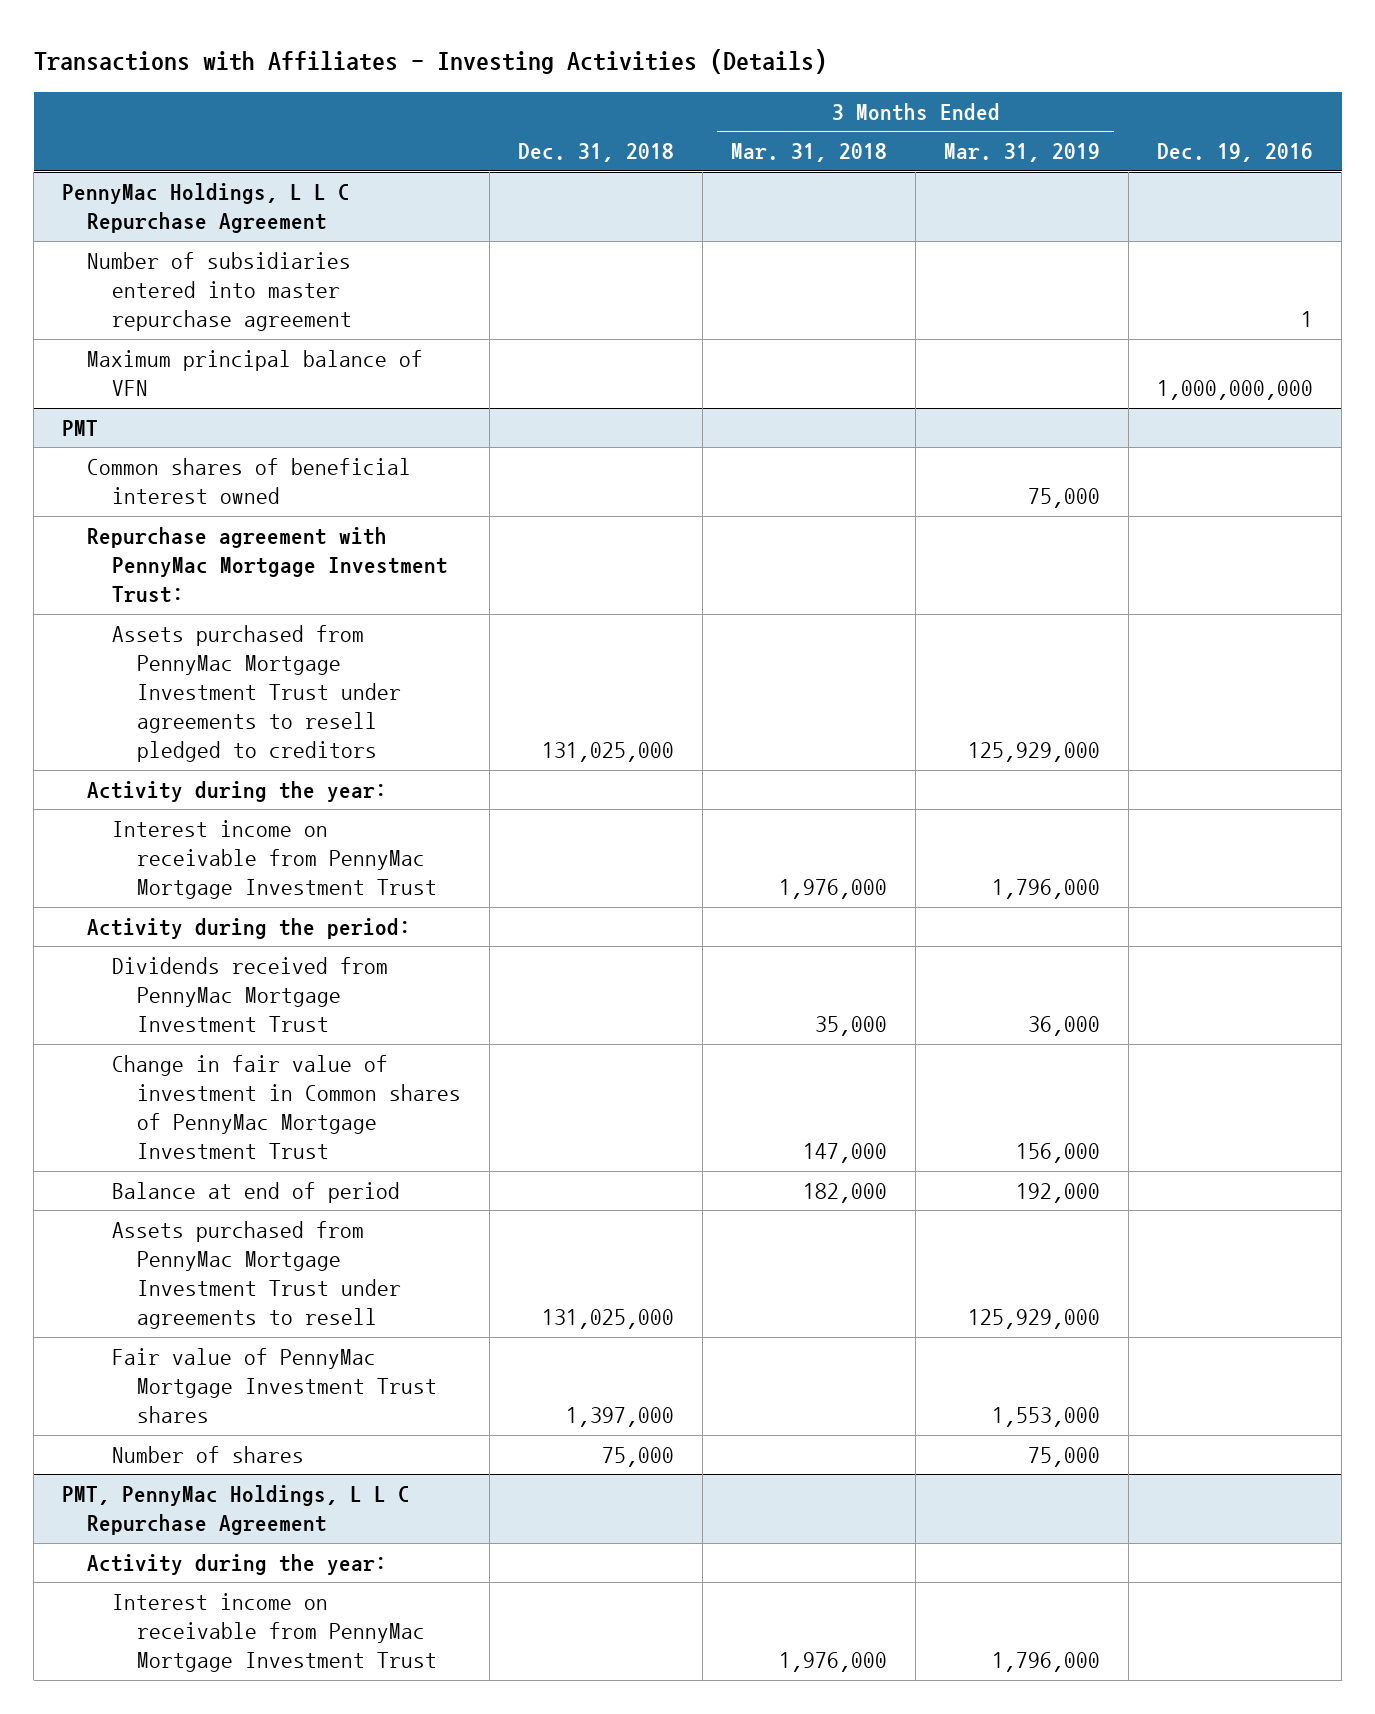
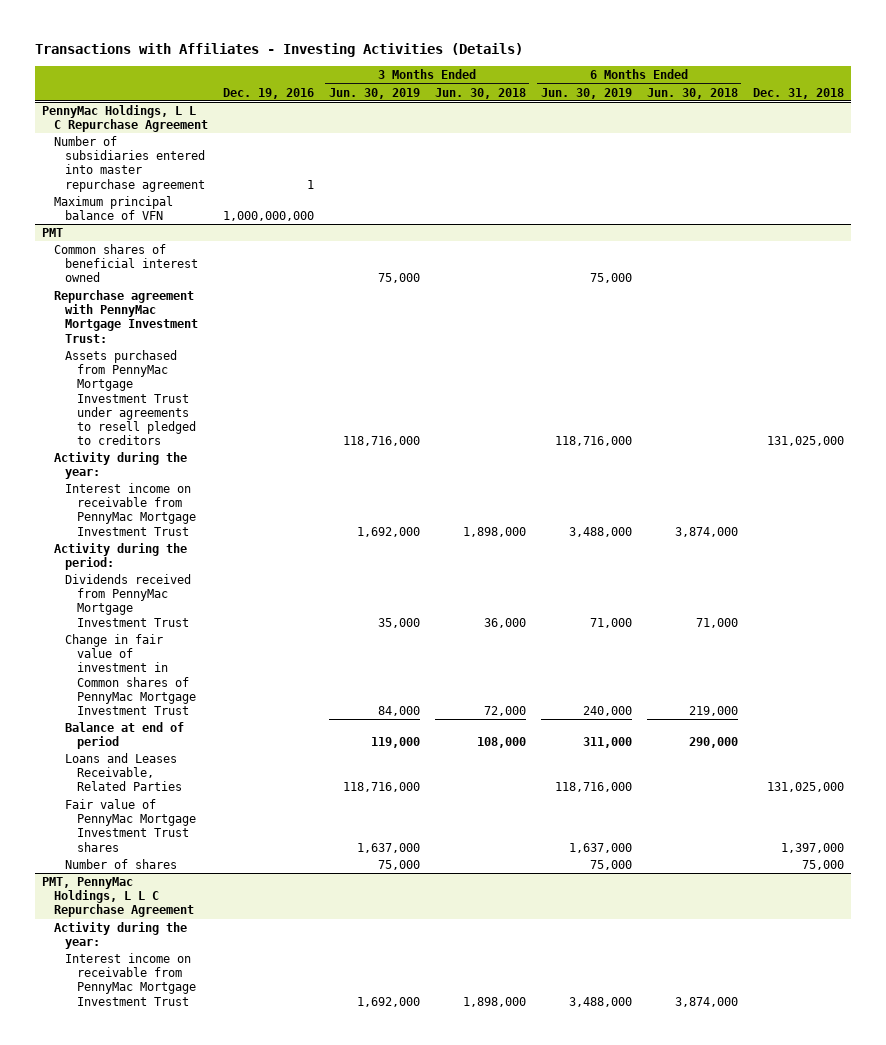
- | Dec. 31, 2018 | 3 Months Ended Mar. 31, 2018 | 3 Months Ended Mar. 31, 2019 | Dec. 19, 2016
+ | Dec. 19, 2016 | 3 Months Ended Jun. 30, 2019 | 3 Months Ended Jun. 30, 2018 | 6 Months Ended Jun. 30, 2019 | 6 Months Ended Jun. 30, 2018 | Dec. 31, 2018
@ PMT
- Assets purchased from PennyMac Mortgage Investment Trust under agreements to resell | 131,025,000 | | 125,929,000 |
+ Loans and Leases Receivable, Related Parties | | 118,716,000 | | 118,716,000 | | 131,025,000

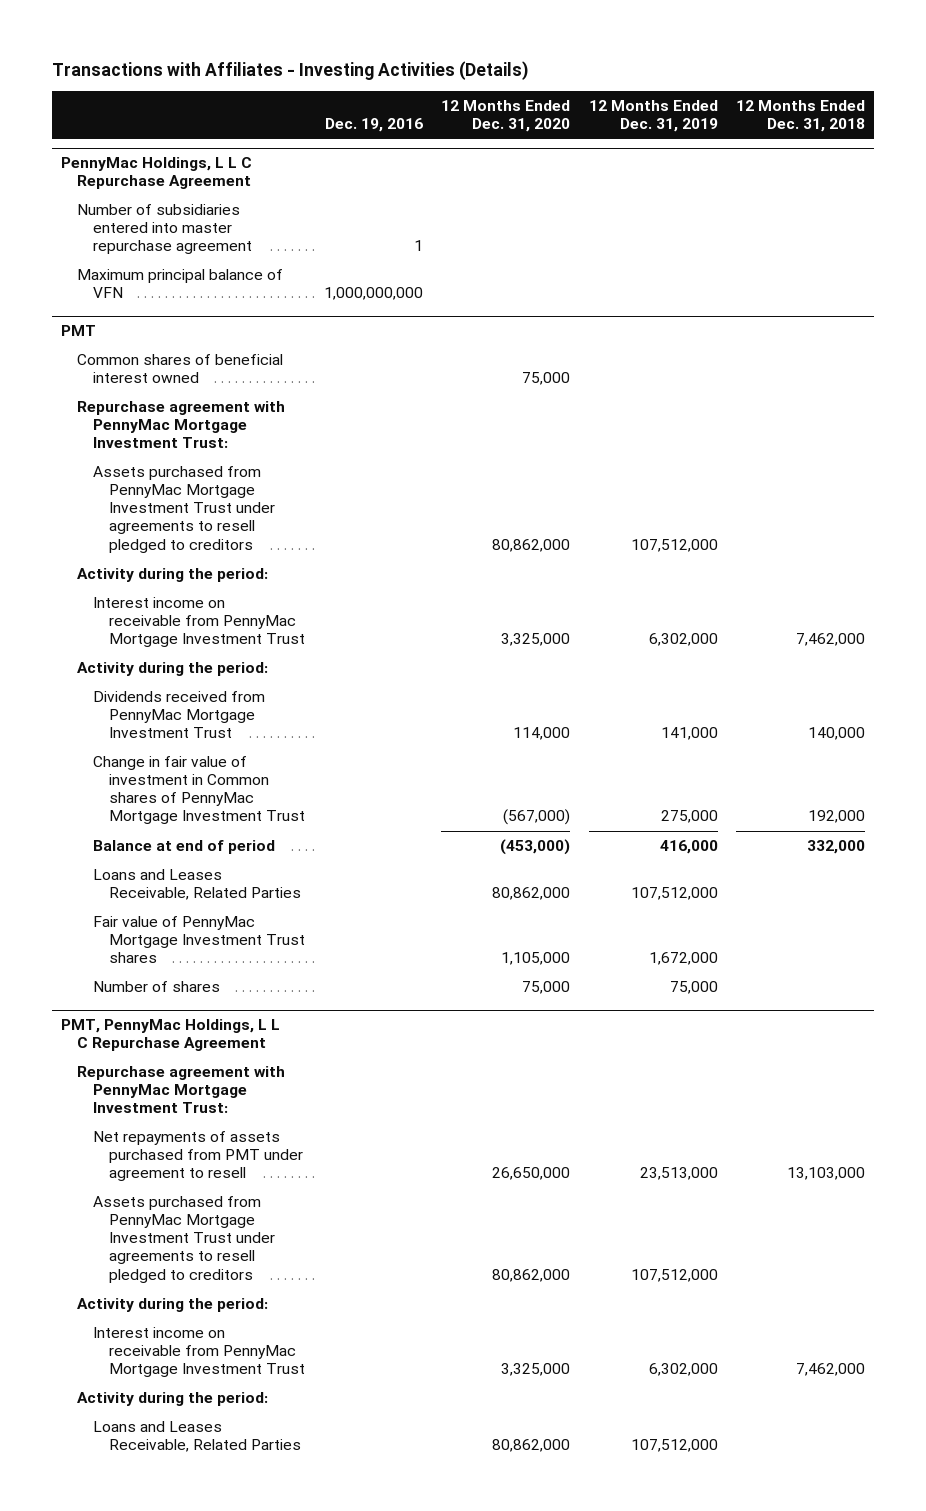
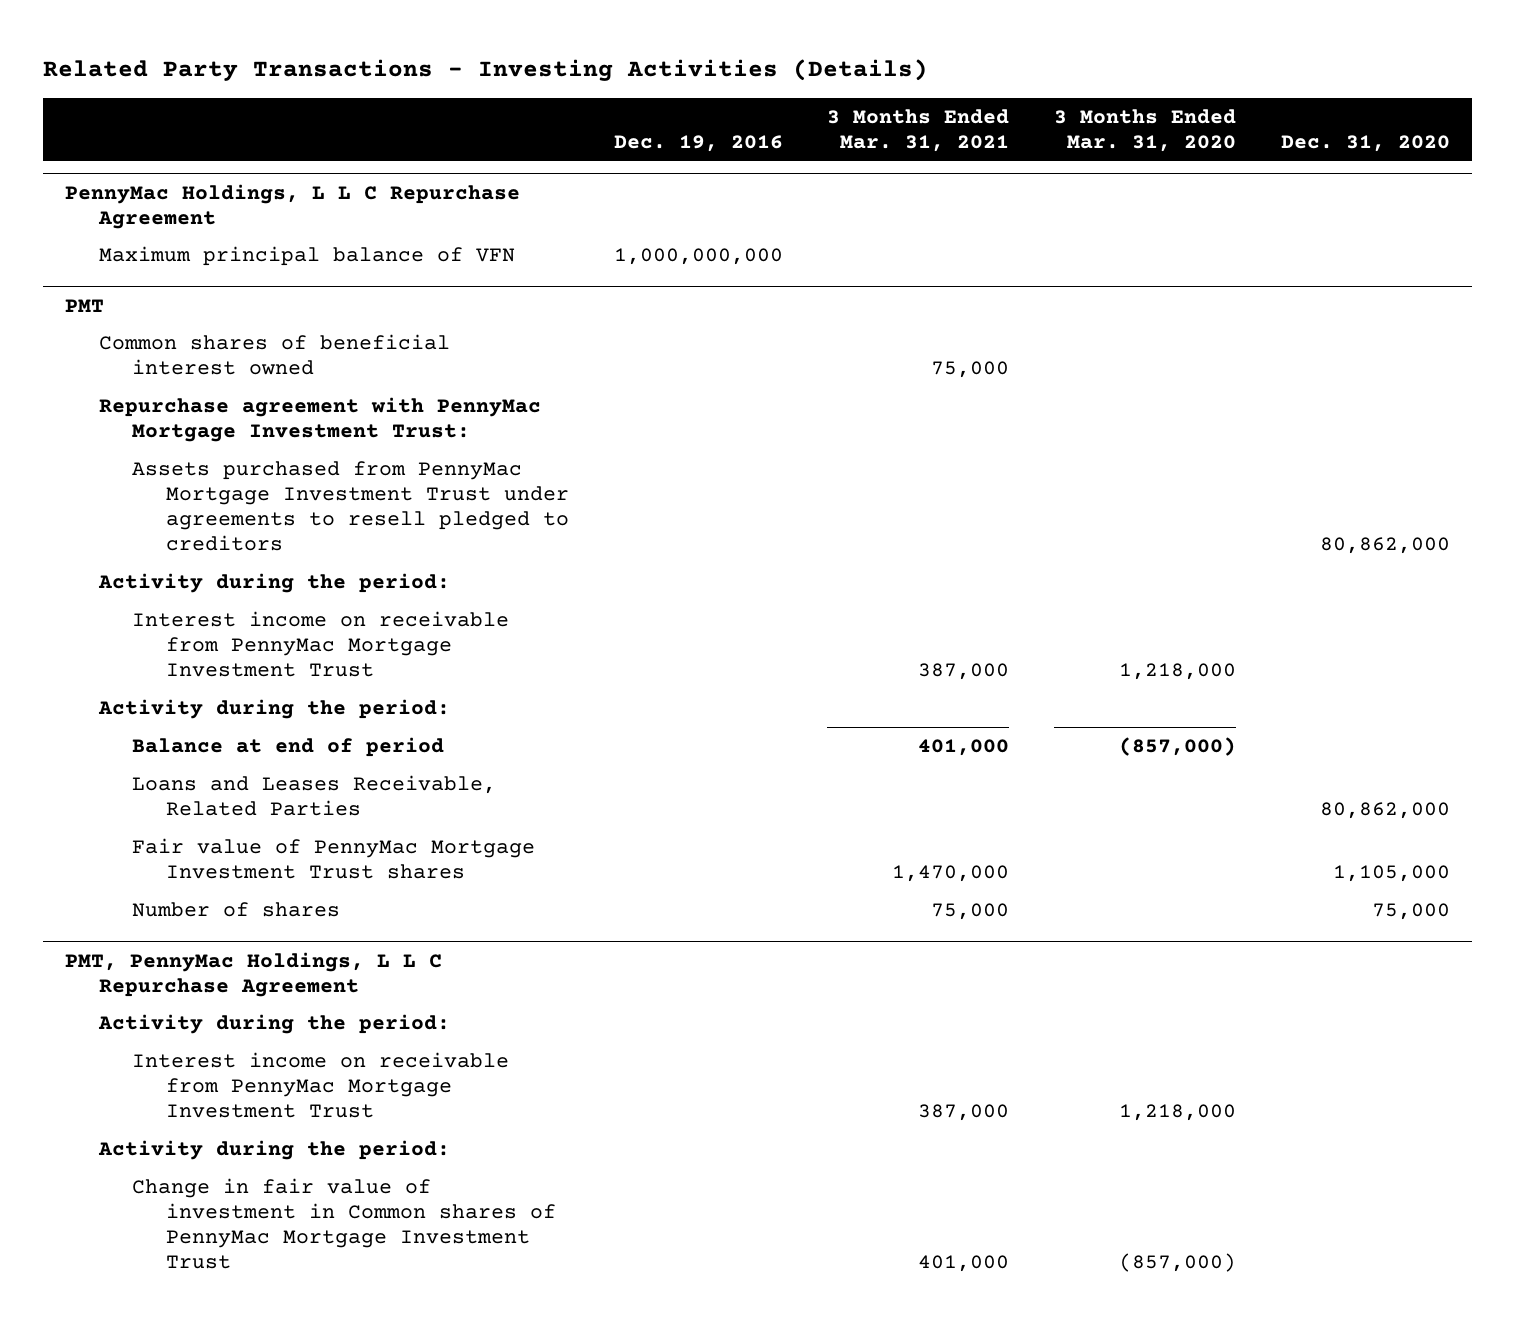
- Transactions with Affiliates - Investing Activities (Details)
+ Related Party Transactions - Investing Activities (Details)
- | Dec. 19, 2016 | 12 Months Ended Dec. 31, 2020 | 12 Months Ended Dec. 31, 2019 | 12 Months Ended Dec. 31, 2018
+ | Dec. 19, 2016 | 3 Months Ended Mar. 31, 2021 | 3 Months Ended Mar. 31, 2020 | Dec. 31, 2020
@ PennyMac Holdings, L L C Repurchase Agreement
- Number of subsidiaries entered into master repurchase agreement | 1 | | |
@ PMT
- Dividends received from PennyMac Mortgage Investment Trust | | 114,000 | 141,000 | 140,000
- Change in fair value of investment in Common shares of PennyMac Mortgage Investment Trust | | (567,000) | 275,000 | 192,000
@ PMT, PennyMac Holdings, L L C Repurchase Agreement
- Repurchase agreement with PennyMac Mortgage Investment Trust:
- Net repayments of assets purchased from PMT under agreement to resell | | 26,650,000 | 23,513,000 | 13,103,000
- Assets purchased from PennyMac Mortgage Investment Trust under agreements to resell pledged to creditors | | 80,862,000 | 107,512,000 |
- Loans and Leases Receivable, Related Parties | | 80,862,000 | 107,512,000 |
+ Change in fair value of investment in Common shares of PennyMac Mortgage Investment Trust | | 401,000 | (857,000) |

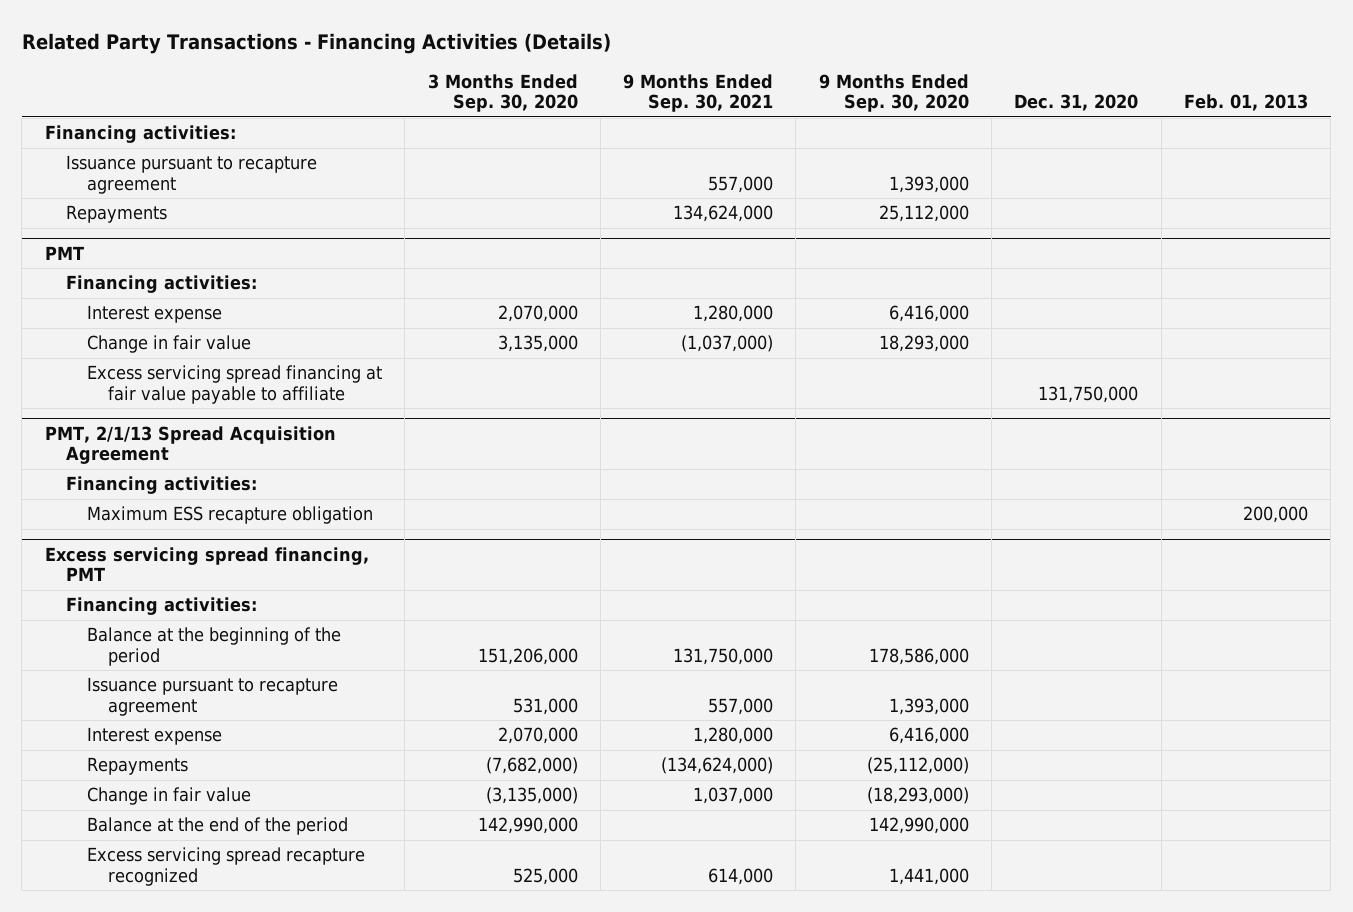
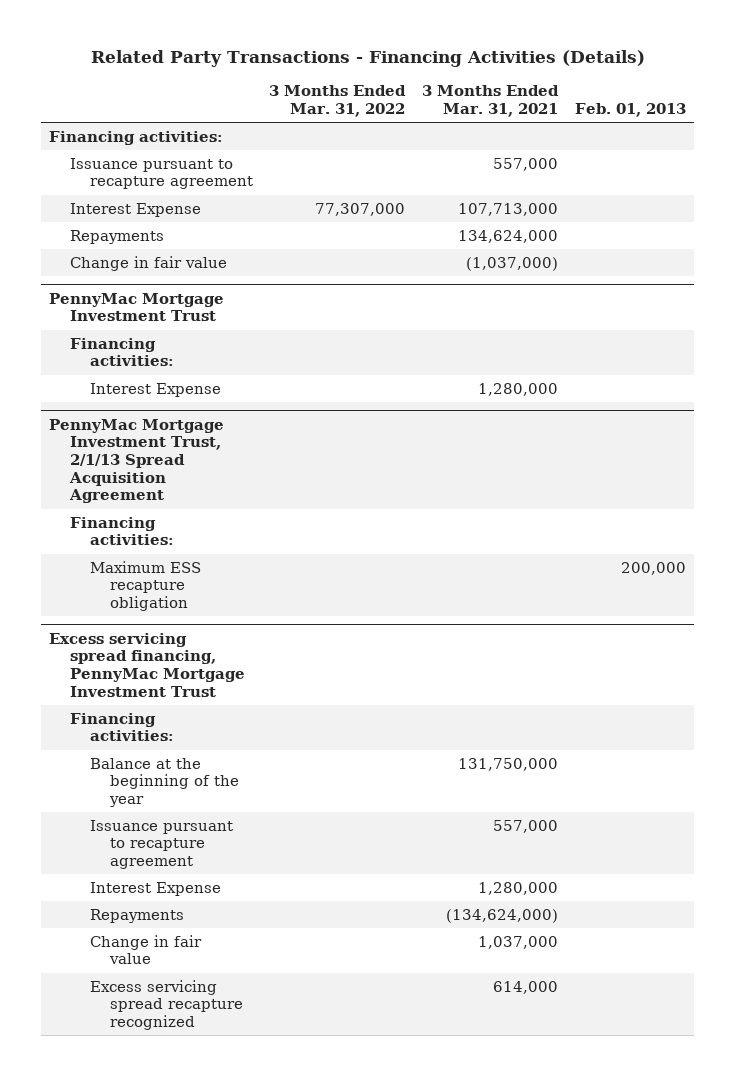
- | 3 Months Ended Sep. 30, 2020 | 9 Months Ended Sep. 30, 2021 | 9 Months Ended Sep. 30, 2020 | Dec. 31, 2020 | Feb. 01, 2013
+ | 3 Months Ended Mar. 31, 2022 | 3 Months Ended Mar. 31, 2021 | Feb. 01, 2013
+ Interest Expense | 77,307,000 | 107,713,000 |
- PMT
+ Change in fair value | | (1,037,000) |
+ PennyMac Mortgage Investment Trust
- Interest expense | 2,070,000 | 1,280,000 | 6,416,000 | |
- Change in fair value | 3,135,000 | (1,037,000) | 18,293,000 | |
- Excess servicing spread financing at fair value payable to affiliate | | | | 131,750,000 |
- PMT, 2/1/13 Spread Acquisition Agreement
+ Interest Expense | | 1,280,000 |
+ PennyMac Mortgage Investment Trust, 2/1/13 Spread Acquisition Agreement
- Excess servicing spread financing, PMT
- Financing activities:
- Balance at the beginning of the period | 151,206,000 | 131,750,000 | 178,586,000 | |
- Issuance pursuant to recapture agreement | 531,000 | 557,000 | 1,393,000 | |
- Interest expense | 2,070,000 | 1,280,000 | 6,416,000 | |
- Repayments | (7,682,000) | (134,624,000) | (25,112,000) | |
- Change in fair value | (3,135,000) | 1,037,000 | (18,293,000) | |
- Balance at the end of the period | 142,990,000 | | 142,990,000 | |
- Excess servicing spread recapture recognized | 525,000 | 614,000 | 1,441,000 | |
+ Excess servicing spread financing, PennyMac Mortgage Investment Trust
+ Financing activities:
+ Balance at the beginning of the year | | 131,750,000 |
+ Issuance pursuant to recapture agreement | | 557,000 |
+ Interest Expense | | 1,280,000 |
+ Repayments | | (134,624,000) |
+ Change in fair value | | 1,037,000 |
+ Excess servicing spread recapture recognized | | 614,000 |

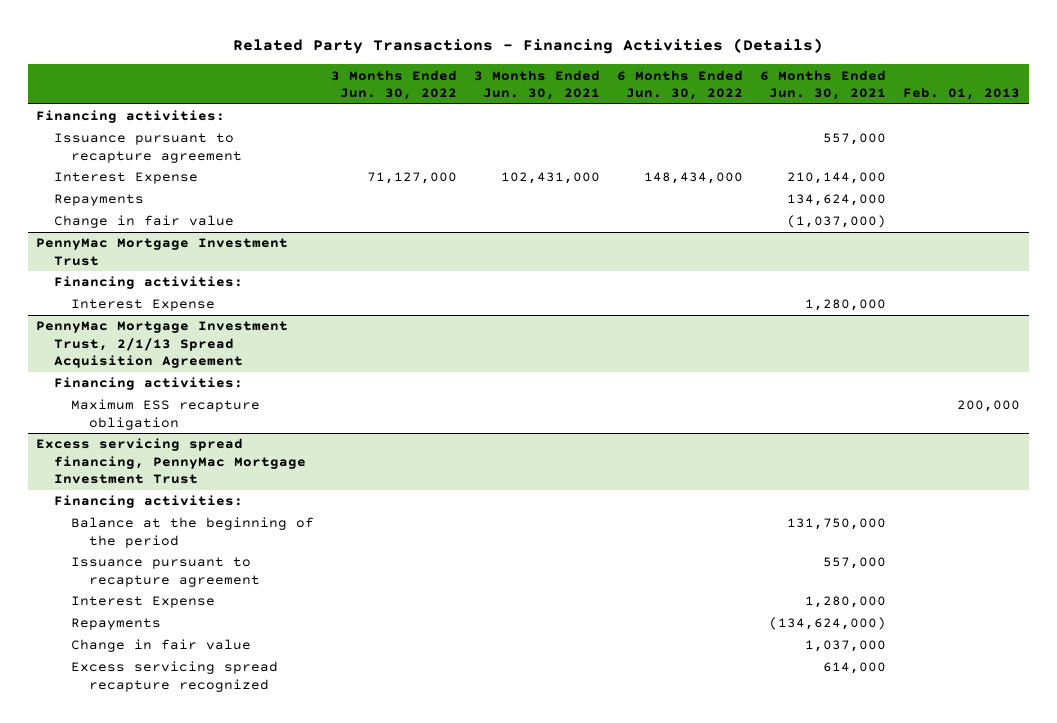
- | 3 Months Ended Mar. 31, 2022 | 3 Months Ended Mar. 31, 2021 | Feb. 01, 2013
+ | 3 Months Ended Jun. 30, 2022 | 3 Months Ended Jun. 30, 2021 | 6 Months Ended Jun. 30, 2022 | 6 Months Ended Jun. 30, 2021 | Feb. 01, 2013
@ Excess servicing spread financing, PennyMac Mortgage Investment Trust
- Balance at the beginning of the year | | 131,750,000 |
+ Balance at the beginning of the period | | | | 131,750,000 |

